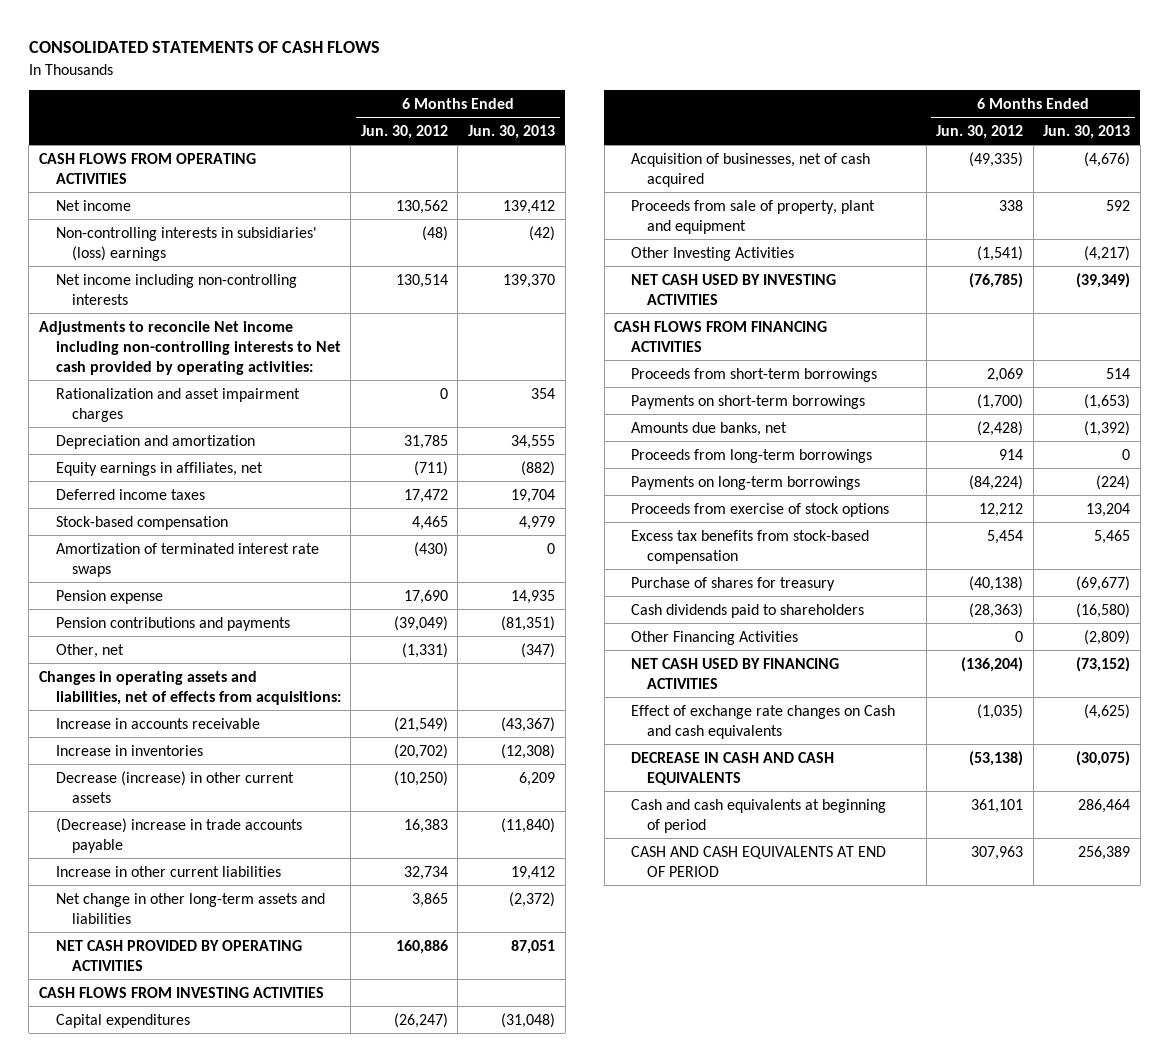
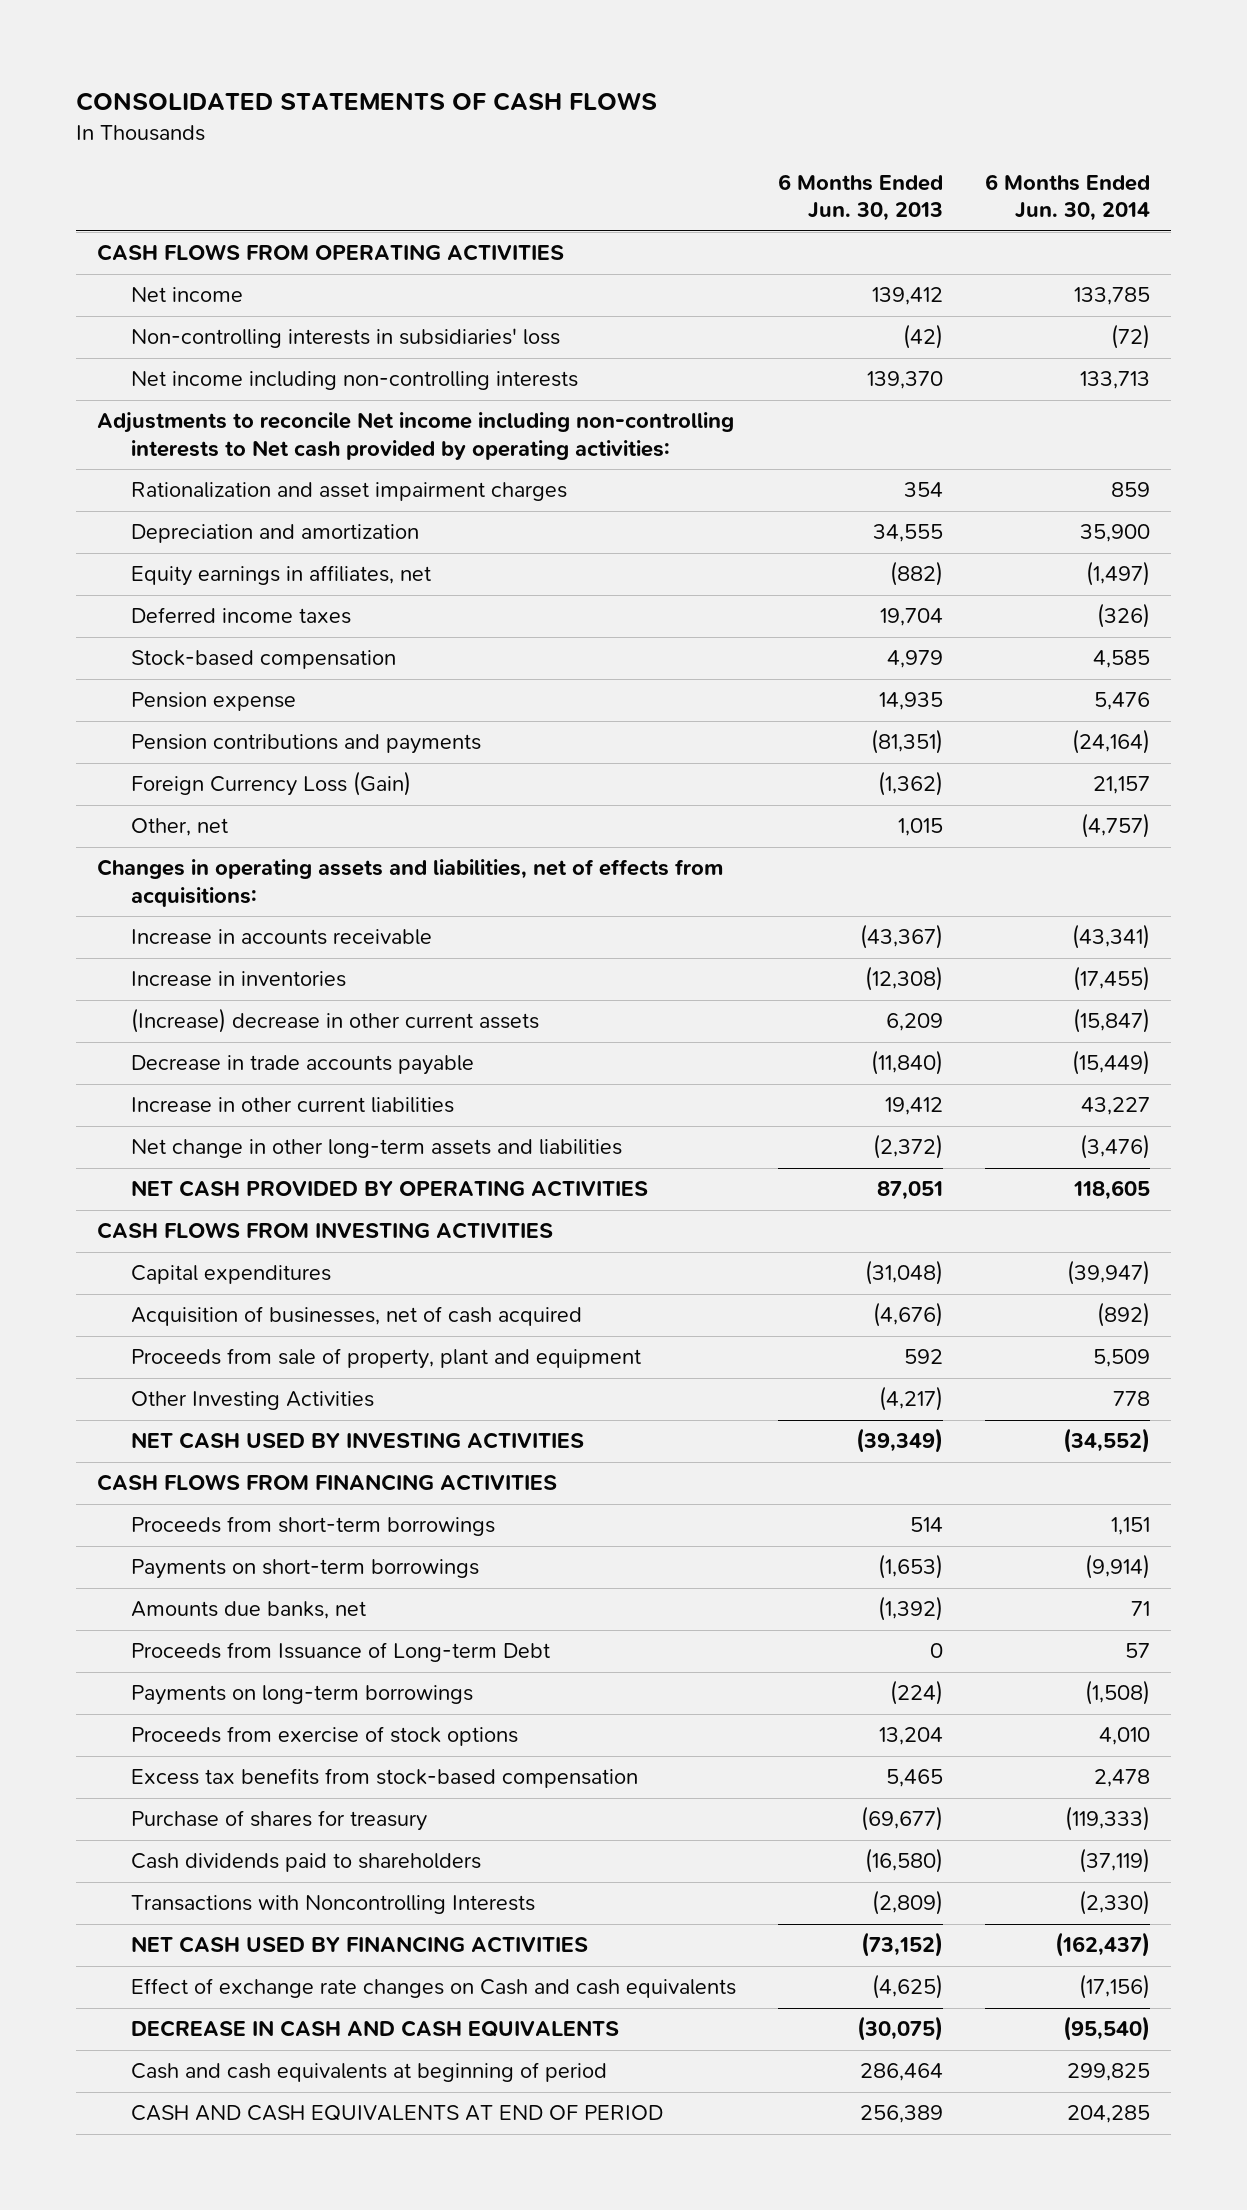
- | 6 Months Ended Jun. 30, 2012 | 6 Months Ended Jun. 30, 2013
+ | 6 Months Ended Jun. 30, 2013 | 6 Months Ended Jun. 30, 2014
- Non-controlling interests in subsidiaries' (loss) earnings | (48) | (42)
+ Non-controlling interests in subsidiaries' loss | (42) | (72)
- Amortization of terminated interest rate swaps | (430) | 0
- Other, net | (1,331) | (347)
+ Foreign Currency Loss (Gain) | (1,362) | 21,157
+ Other, net | 1,015 | (4,757)
- Decrease (increase) in other current assets | (10,250) | 6,209
- (Decrease) increase in trade accounts payable | 16,383 | (11,840)
+ (Increase) decrease in other current assets | 6,209 | (15,847)
+ Decrease in trade accounts payable | (11,840) | (15,449)
- Proceeds from long-term borrowings | 914 | 0
+ Proceeds from Issuance of Long-term Debt | 0 | 57
- Other Financing Activities | 0 | (2,809)
+ Transactions with Noncontrolling Interests | (2,809) | (2,330)

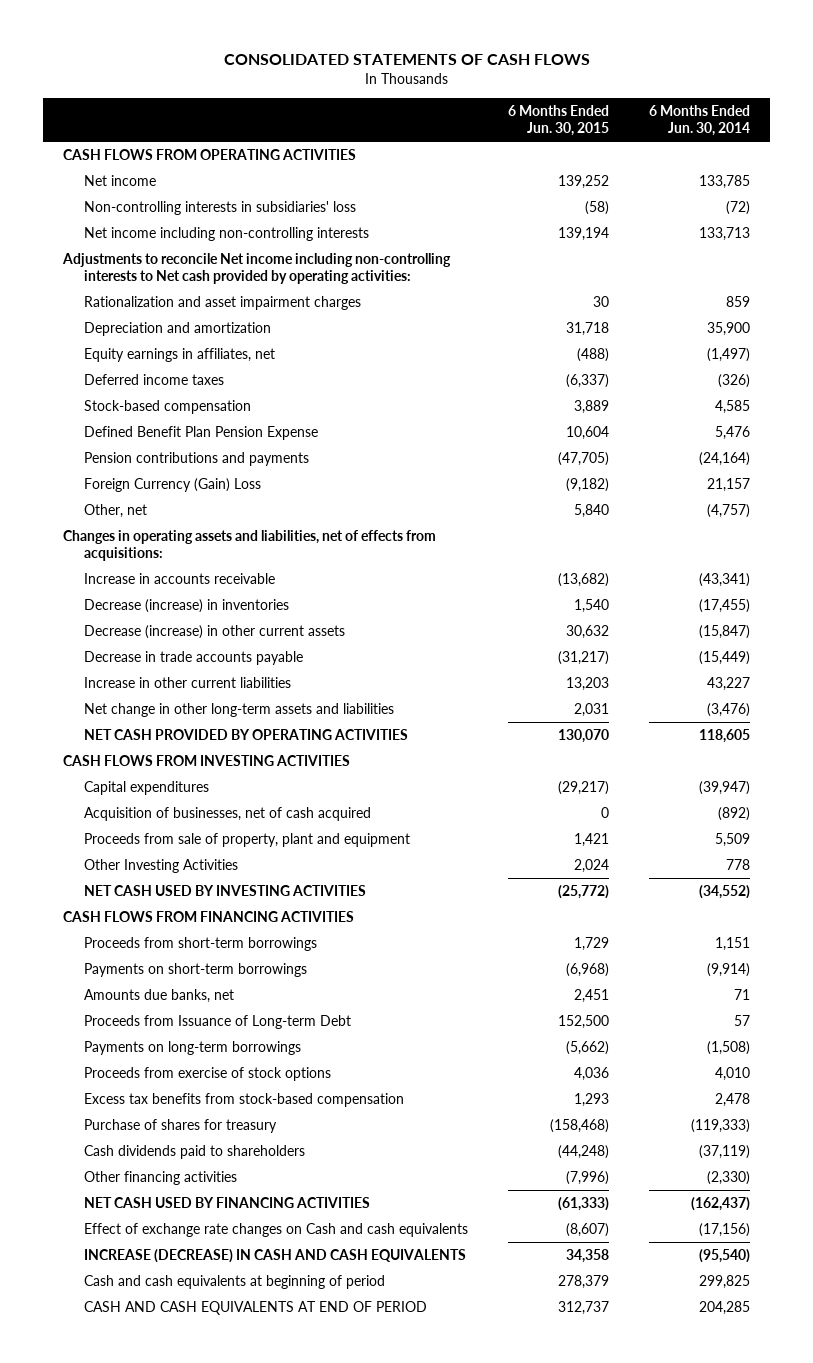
- | 6 Months Ended Jun. 30, 2013 | 6 Months Ended Jun. 30, 2014
+ | 6 Months Ended Jun. 30, 2015 | 6 Months Ended Jun. 30, 2014
- Pension expense | 14,935 | 5,476
+ Defined Benefit Plan Pension Expense | 10,604 | 5,476
- Foreign Currency Loss (Gain) | (1,362) | 21,157
+ Foreign Currency (Gain) Loss | (9,182) | 21,157
- Increase in inventories | (12,308) | (17,455)
- (Increase) decrease in other current assets | 6,209 | (15,847)
+ Decrease (increase) in inventories | 1,540 | (17,455)
+ Decrease (increase) in other current assets | 30,632 | (15,847)
- Transactions with Noncontrolling Interests | (2,809) | (2,330)
+ Other financing activities | (7,996) | (2,330)
- DECREASE IN CASH AND CASH EQUIVALENTS | (30,075) | (95,540)
+ INCREASE (DECREASE) IN CASH AND CASH EQUIVALENTS | 34,358 | (95,540)

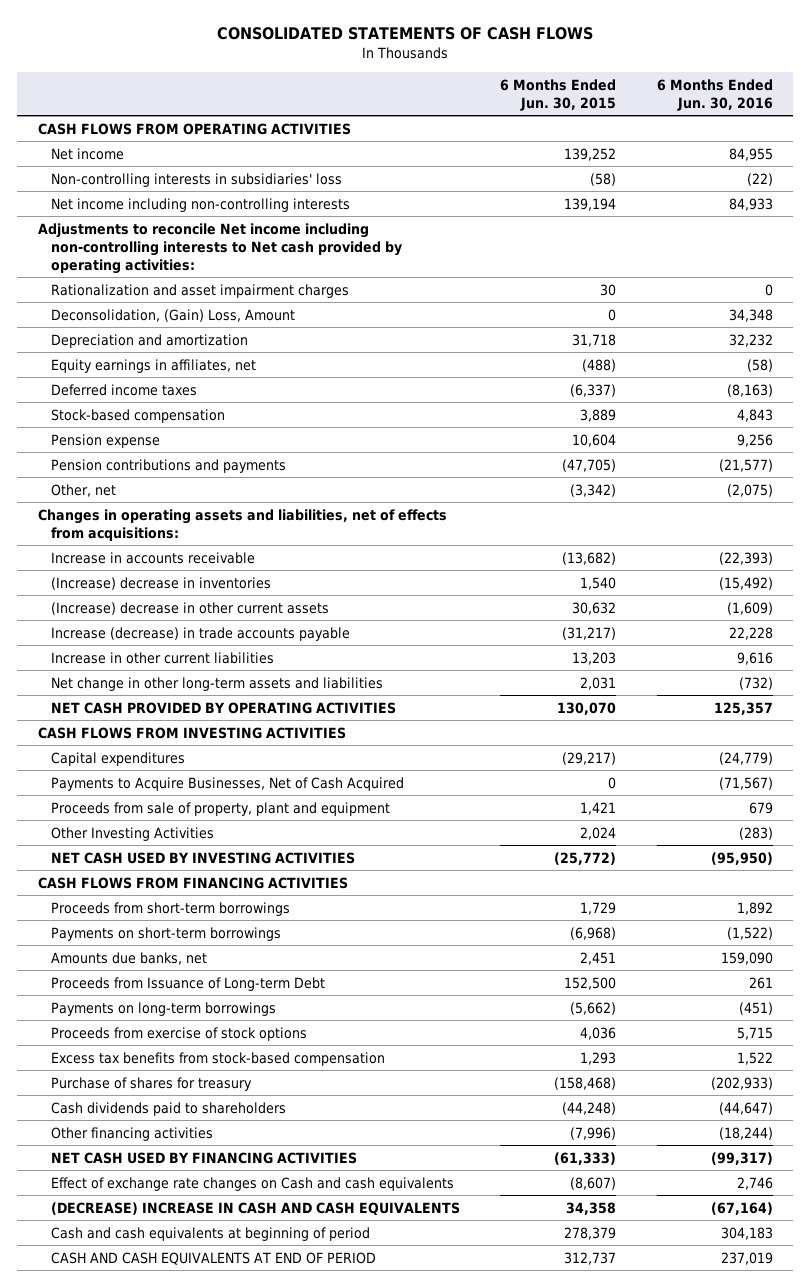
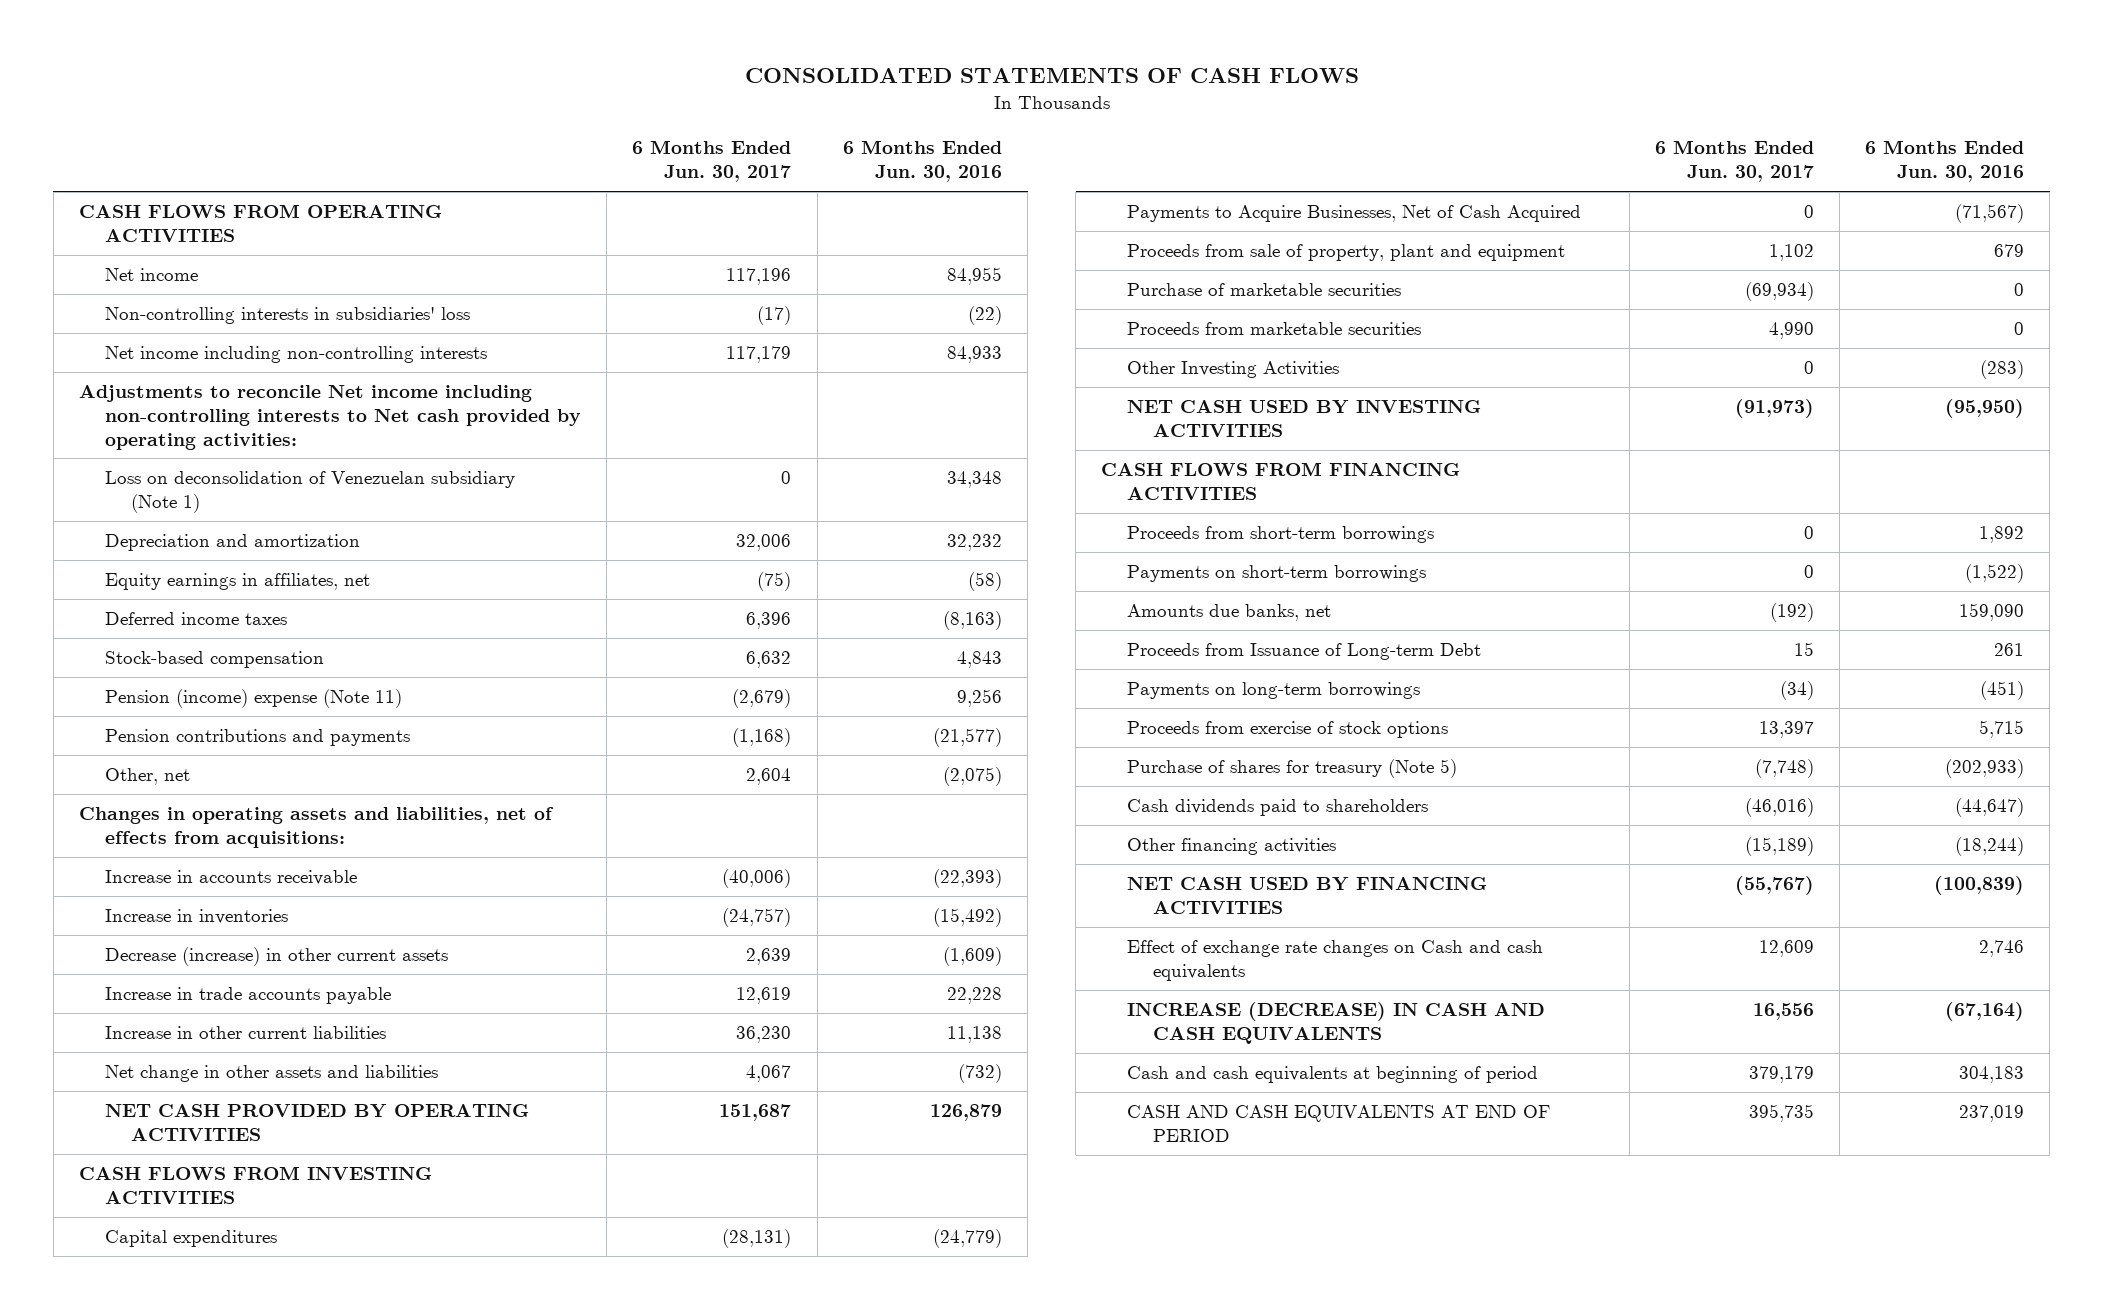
- | 6 Months Ended Jun. 30, 2015 | 6 Months Ended Jun. 30, 2016
+ | 6 Months Ended Jun. 30, 2017 | 6 Months Ended Jun. 30, 2016
- Rationalization and asset impairment charges | 30 | 0
- Deconsolidation, (Gain) Loss, Amount | 0 | 34,348
+ Loss on deconsolidation of Venezuelan subsidiary (Note 1) | 0 | 34,348
- Pension expense | 10,604 | 9,256
+ Pension (income) expense (Note 11) | (2,679) | 9,256
- (Increase) decrease in inventories | 1,540 | (15,492)
- (Increase) decrease in other current assets | 30,632 | (1,609)
- Increase (decrease) in trade accounts payable | (31,217) | 22,228
- Increase in other current liabilities | 13,203 | 9,616
- Net change in other long-term assets and liabilities | 2,031 | (732)
- NET CASH PROVIDED BY OPERATING ACTIVITIES | 130,070 | 125,357
+ Increase in inventories | (24,757) | (15,492)
+ Decrease (increase) in other current assets | 2,639 | (1,609)
+ Increase in trade accounts payable | 12,619 | 22,228
+ Increase in other current liabilities | 36,230 | 11,138
+ Net change in other assets and liabilities | 4,067 | (732)
+ NET CASH PROVIDED BY OPERATING ACTIVITIES | 151,687 | 126,879
+ Purchase of marketable securities | (69,934) | 0
+ Proceeds from marketable securities | 4,990 | 0
- Excess tax benefits from stock-based compensation | 1,293 | 1,522
- Purchase of shares for treasury | (158,468) | (202,933)
+ Purchase of shares for treasury (Note 5) | (7,748) | (202,933)
- NET CASH USED BY FINANCING ACTIVITIES | (61,333) | (99,317)
+ NET CASH USED BY FINANCING ACTIVITIES | (55,767) | (100,839)
- (DECREASE) INCREASE IN CASH AND CASH EQUIVALENTS | 34,358 | (67,164)
+ INCREASE (DECREASE) IN CASH AND CASH EQUIVALENTS | 16,556 | (67,164)

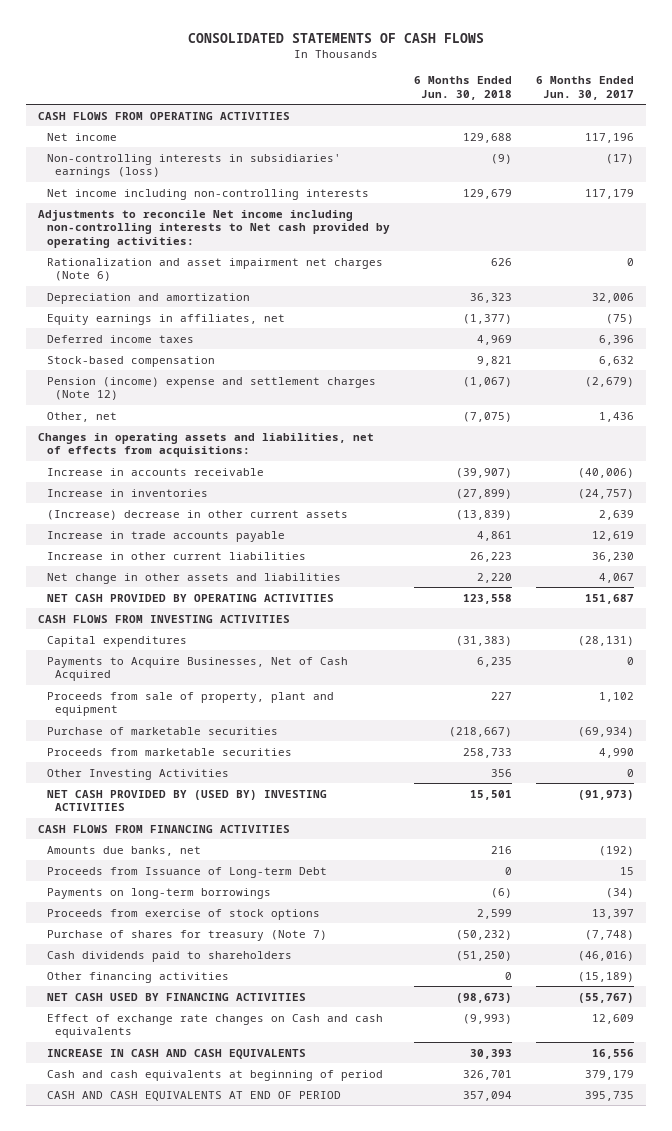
- | 6 Months Ended Jun. 30, 2017 | 6 Months Ended Jun. 30, 2016
+ | 6 Months Ended Jun. 30, 2018 | 6 Months Ended Jun. 30, 2017
- Non-controlling interests in subsidiaries' loss | (17) | (22)
+ Non-controlling interests in subsidiaries' earnings (loss) | (9) | (17)
- Loss on deconsolidation of Venezuelan subsidiary (Note 1) | 0 | 34,348
+ Rationalization and asset impairment net charges (Note 6) | 626 | 0
- Pension (income) expense (Note 11) | (2,679) | 9,256
- Pension contributions and payments | (1,168) | (21,577)
- Other, net | 2,604 | (2,075)
+ Pension (income) expense and settlement charges (Note 12) | (1,067) | (2,679)
+ Other, net | (7,075) | 1,436
- Decrease (increase) in other current assets | 2,639 | (1,609)
+ (Increase) decrease in other current assets | (13,839) | 2,639
- NET CASH USED BY INVESTING ACTIVITIES | (91,973) | (95,950)
+ NET CASH PROVIDED BY (USED BY) INVESTING ACTIVITIES | 15,501 | (91,973)
- Proceeds from short-term borrowings | 0 | 1,892
- Payments on short-term borrowings | 0 | (1,522)
- Purchase of shares for treasury (Note 5) | (7,748) | (202,933)
+ Purchase of shares for treasury (Note 7) | (50,232) | (7,748)
- INCREASE (DECREASE) IN CASH AND CASH EQUIVALENTS | 16,556 | (67,164)
+ INCREASE IN CASH AND CASH EQUIVALENTS | 30,393 | 16,556

